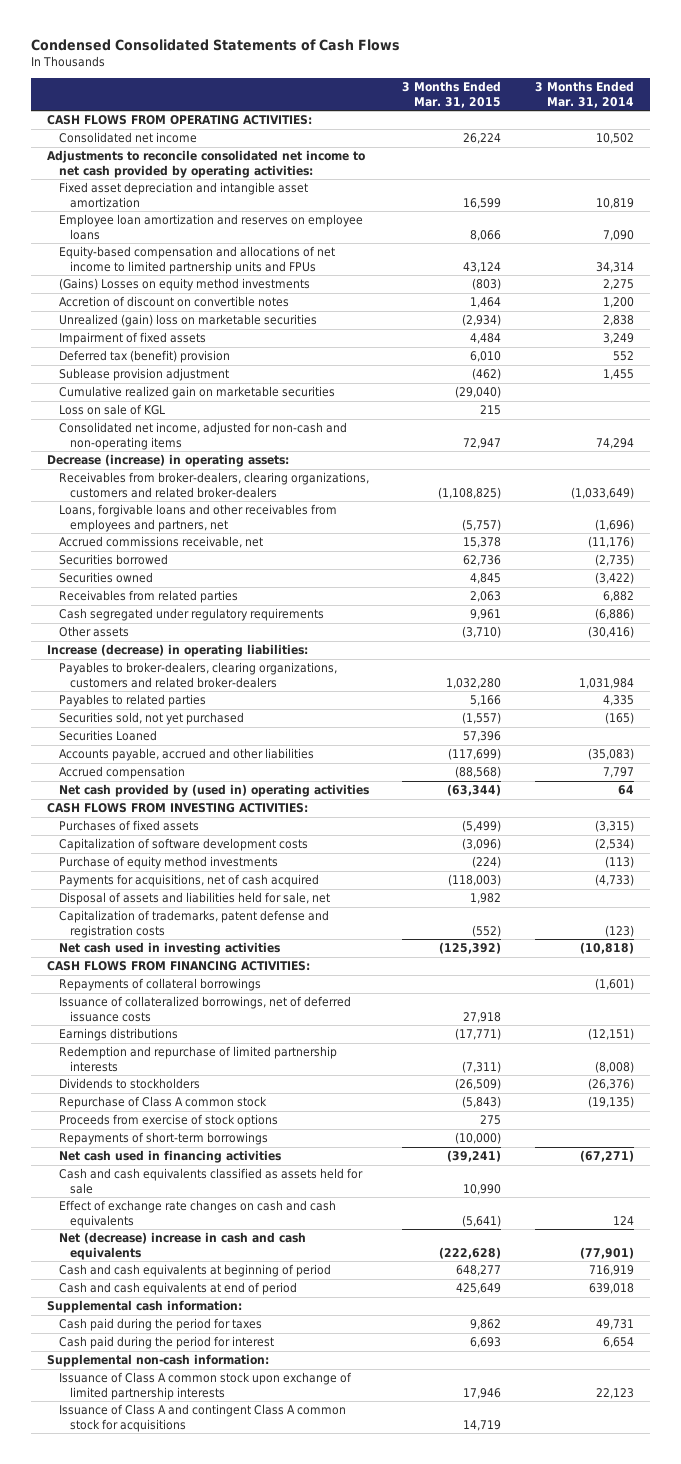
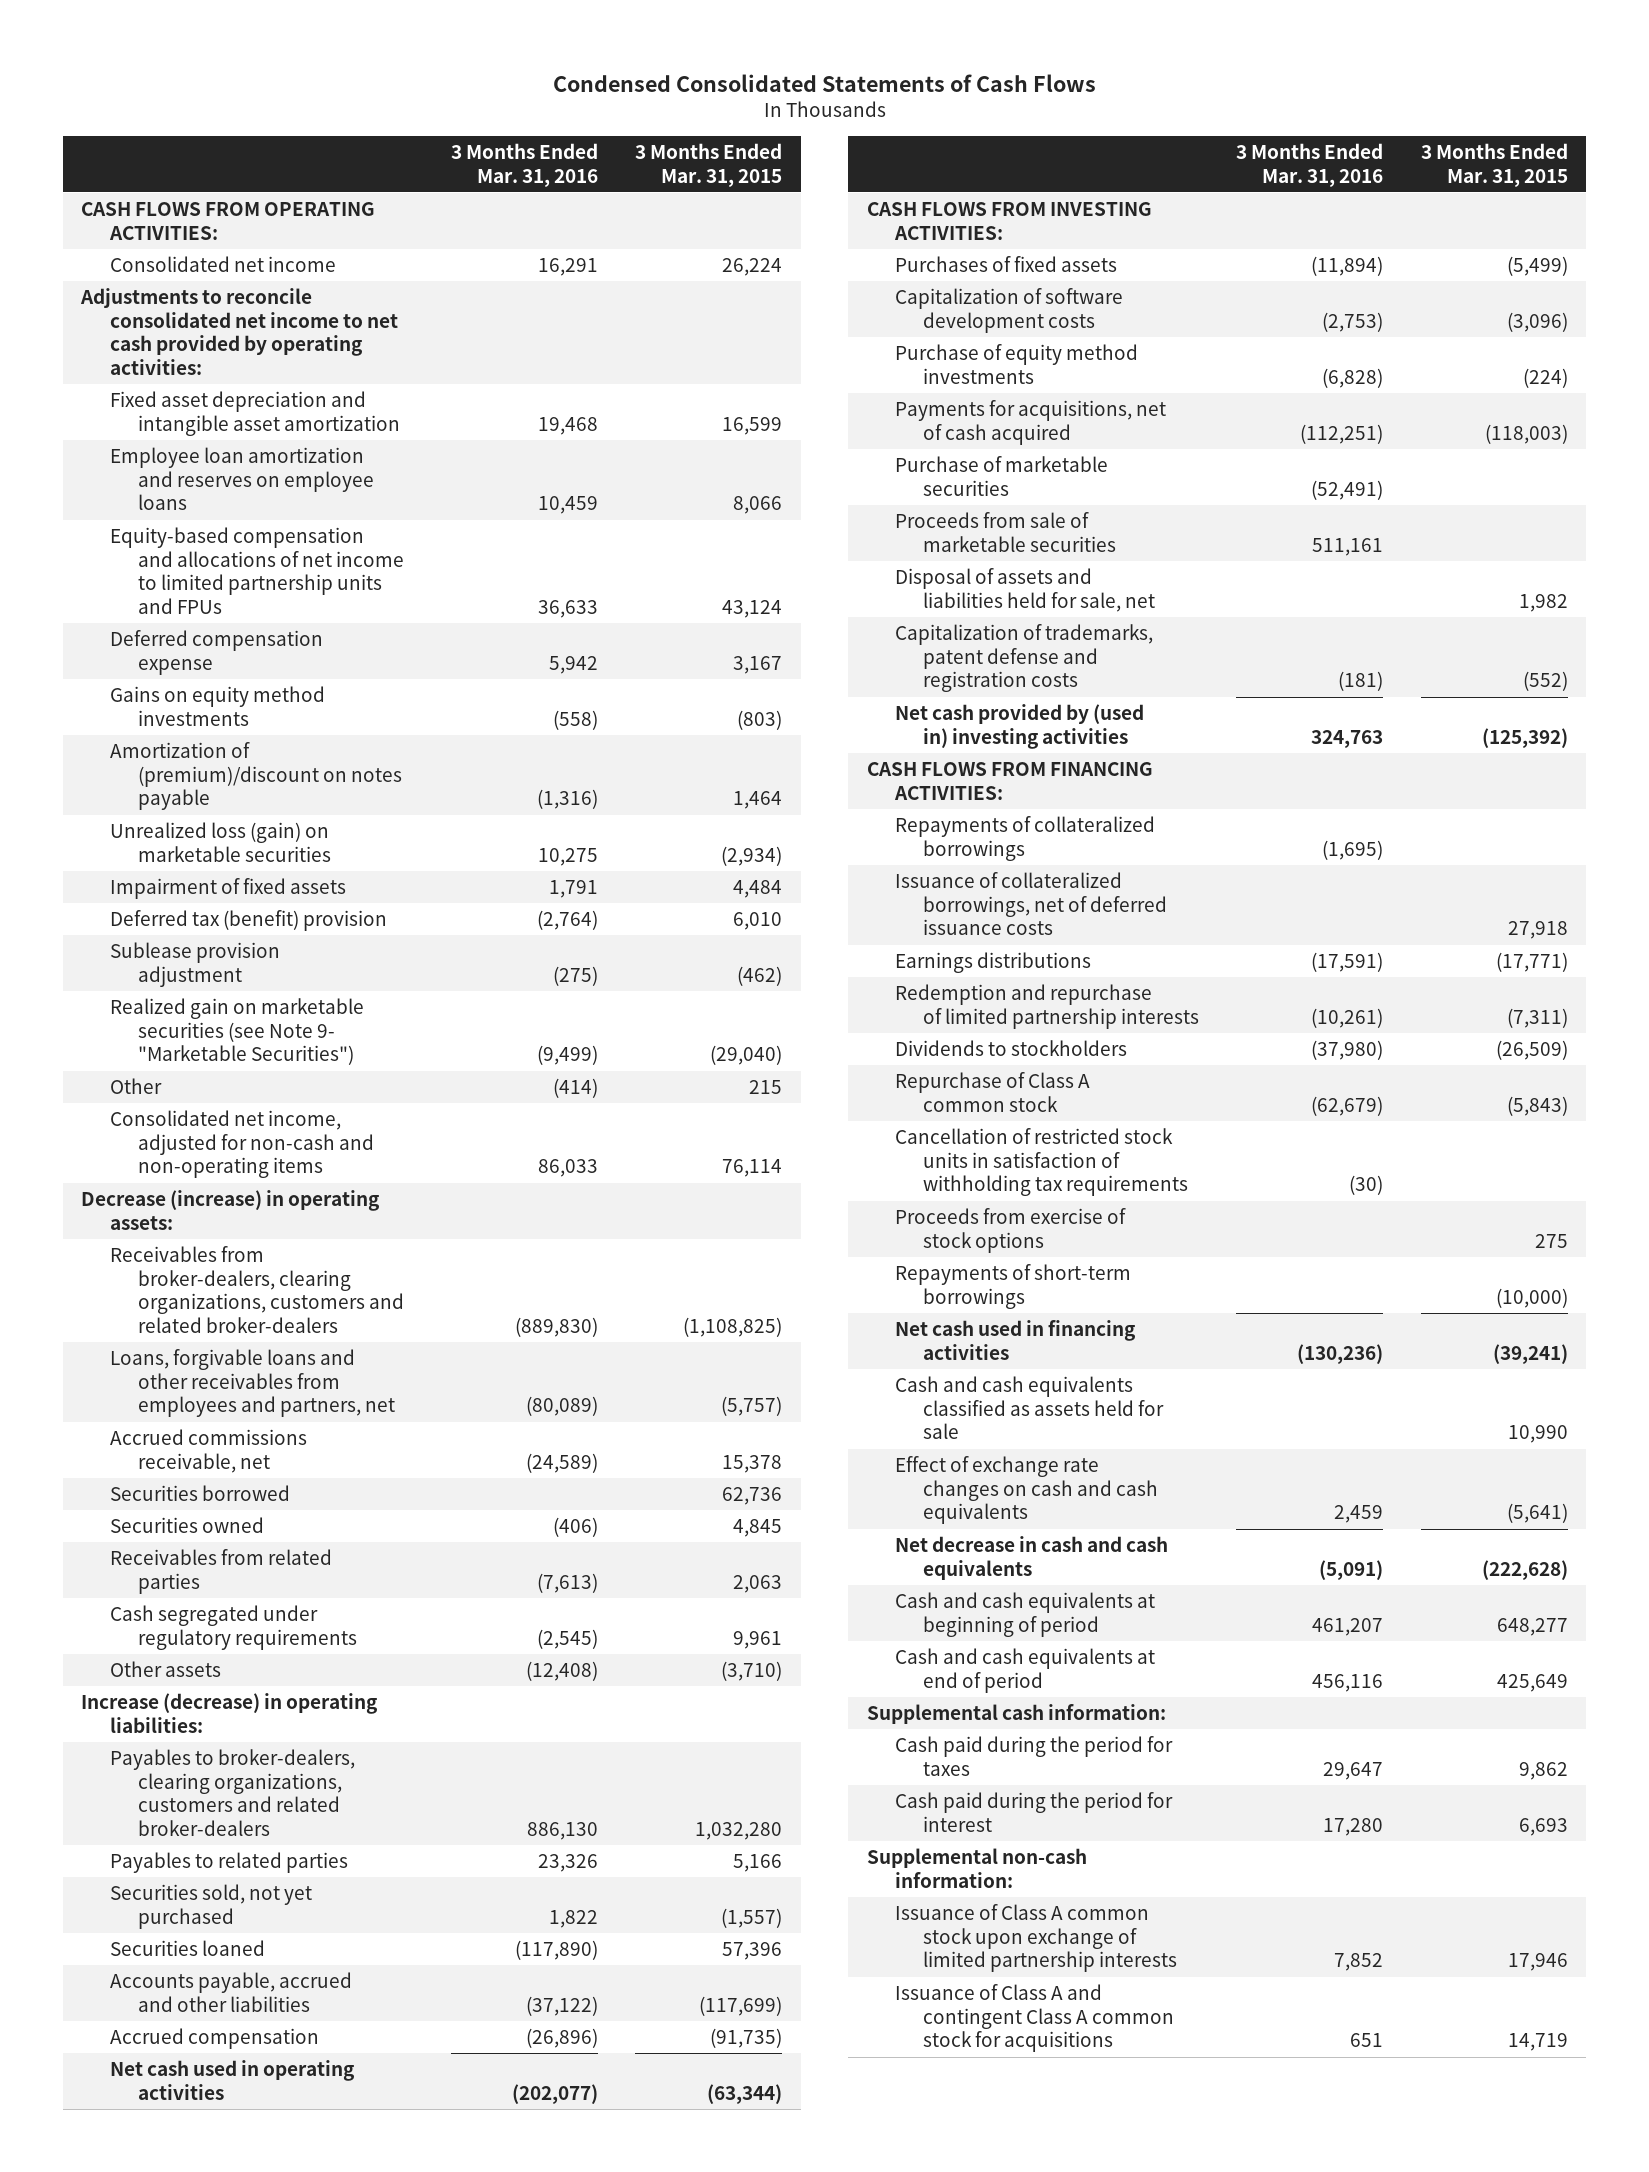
- | 3 Months Ended Mar. 31, 2015 | 3 Months Ended Mar. 31, 2014
+ | 3 Months Ended Mar. 31, 2016 | 3 Months Ended Mar. 31, 2015
- (Gains) Losses on equity method investments | (803) | 2,275
- Accretion of discount on convertible notes | 1,464 | 1,200
- Unrealized (gain) loss on marketable securities | (2,934) | 2,838
+ Deferred compensation expense | 5,942 | 3,167
+ Gains on equity method investments | (558) | (803)
+ Amortization of (premium)/discount on notes payable | (1,316) | 1,464
+ Unrealized loss (gain) on marketable securities | 10,275 | (2,934)
- Cumulative realized gain on marketable securities | (29,040) |
- Loss on sale of KGL | 215 |
- Consolidated net income, adjusted for non-cash and non-operating items | 72,947 | 74,294
+ Realized gain on marketable securities (see Note 9- "Marketable Securities") | (9,499) | (29,040)
+ Other | (414) | 215
+ Consolidated net income, adjusted for non-cash and non-operating items | 86,033 | 76,114
- Securities Loaned | 57,396 |
+ Securities loaned | (117,890) | 57,396
- Accrued compensation | (88,568) | 7,797
- Net cash provided by (used in) operating activities | (63,344) | 64
+ Accrued compensation | (26,896) | (91,735)
+ Net cash used in operating activities | (202,077) | (63,344)
+ Purchase of marketable securities | (52,491) |
+ Proceeds from sale of marketable securities | 511,161 |
- Net cash used in investing activities | (125,392) | (10,818)
+ Net cash provided by (used in) investing activities | 324,763 | (125,392)
- Repayments of collateral borrowings | | (1,601)
+ Repayments of collateralized borrowings | (1,695) |
+ Cancellation of restricted stock units in satisfaction of withholding tax requirements | (30) |
- Net (decrease) increase in cash and cash equivalents | (222,628) | (77,901)
+ Net decrease in cash and cash equivalents | (5,091) | (222,628)

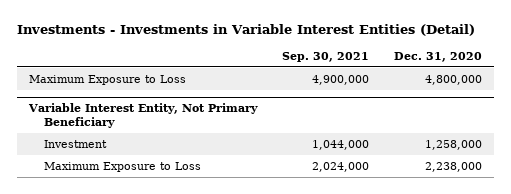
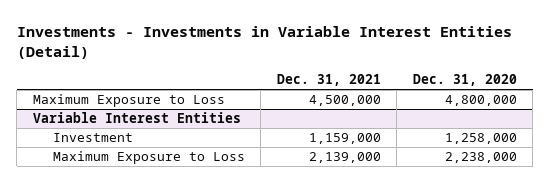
- | Sep. 30, 2021 | Dec. 31, 2020
+ | Dec. 31, 2021 | Dec. 31, 2020
- Variable Interest Entity, Not Primary Beneficiary
+ Variable Interest Entities

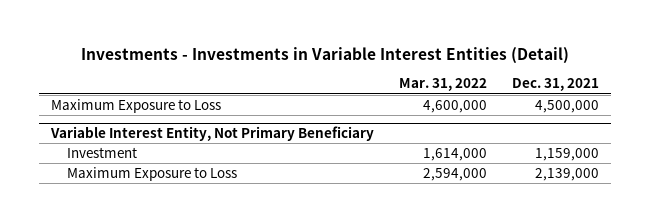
- | Dec. 31, 2021 | Dec. 31, 2020
+ | Mar. 31, 2022 | Dec. 31, 2021
- Variable Interest Entities
+ Variable Interest Entity, Not Primary Beneficiary

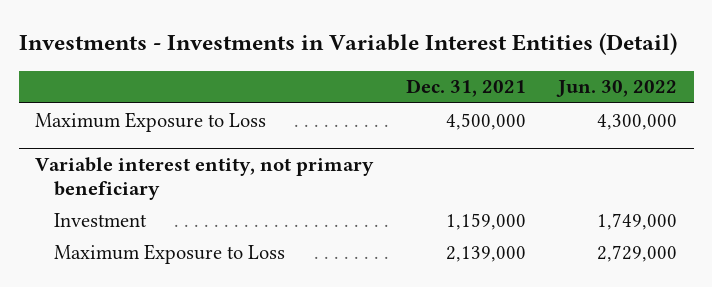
- | Mar. 31, 2022 | Dec. 31, 2021
+ | Dec. 31, 2021 | Jun. 30, 2022
- Variable Interest Entity, Not Primary Beneficiary
+ Variable interest entity, not primary beneficiary

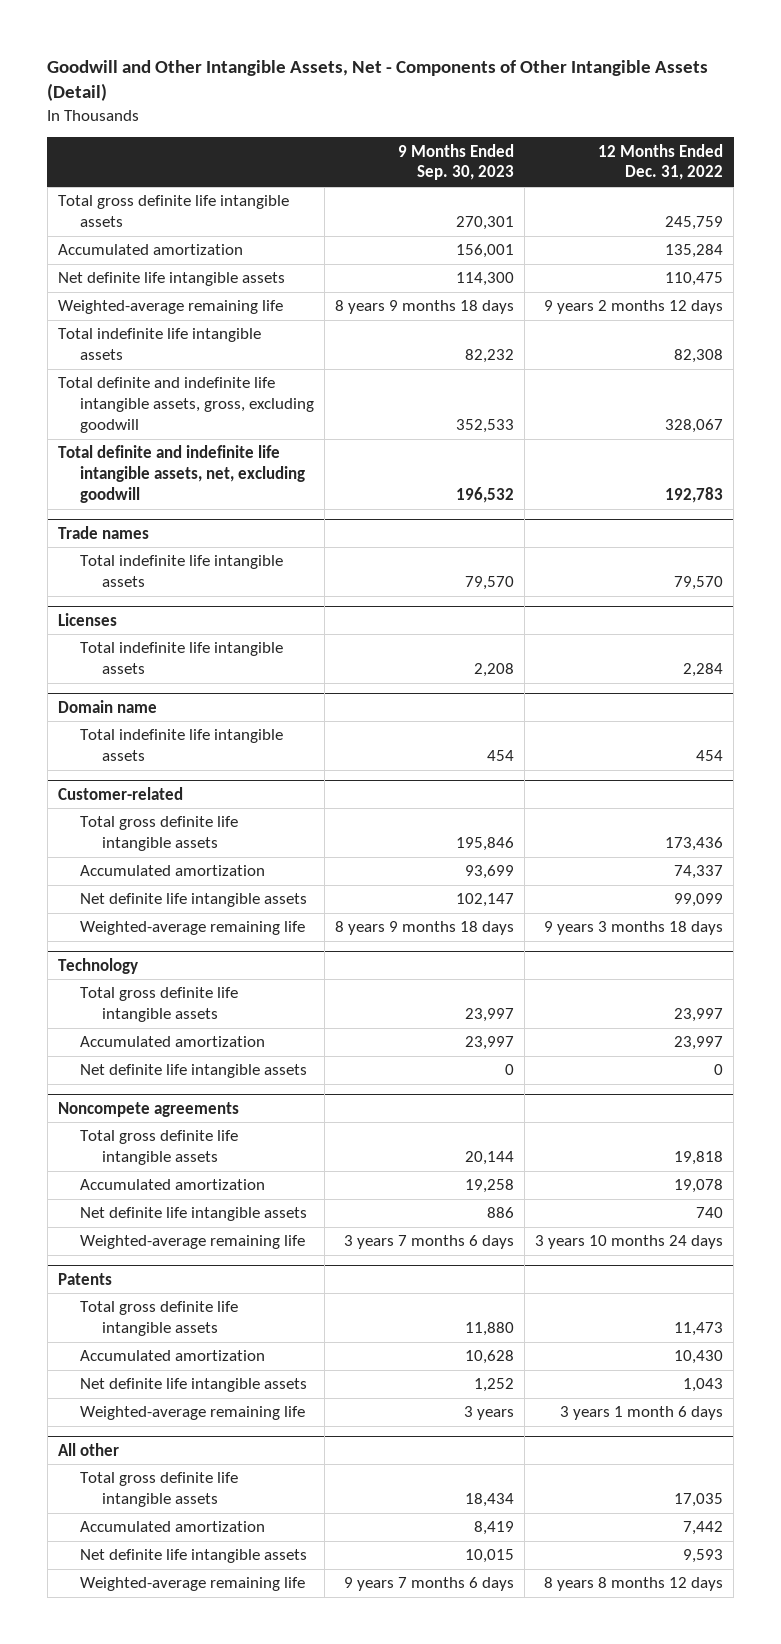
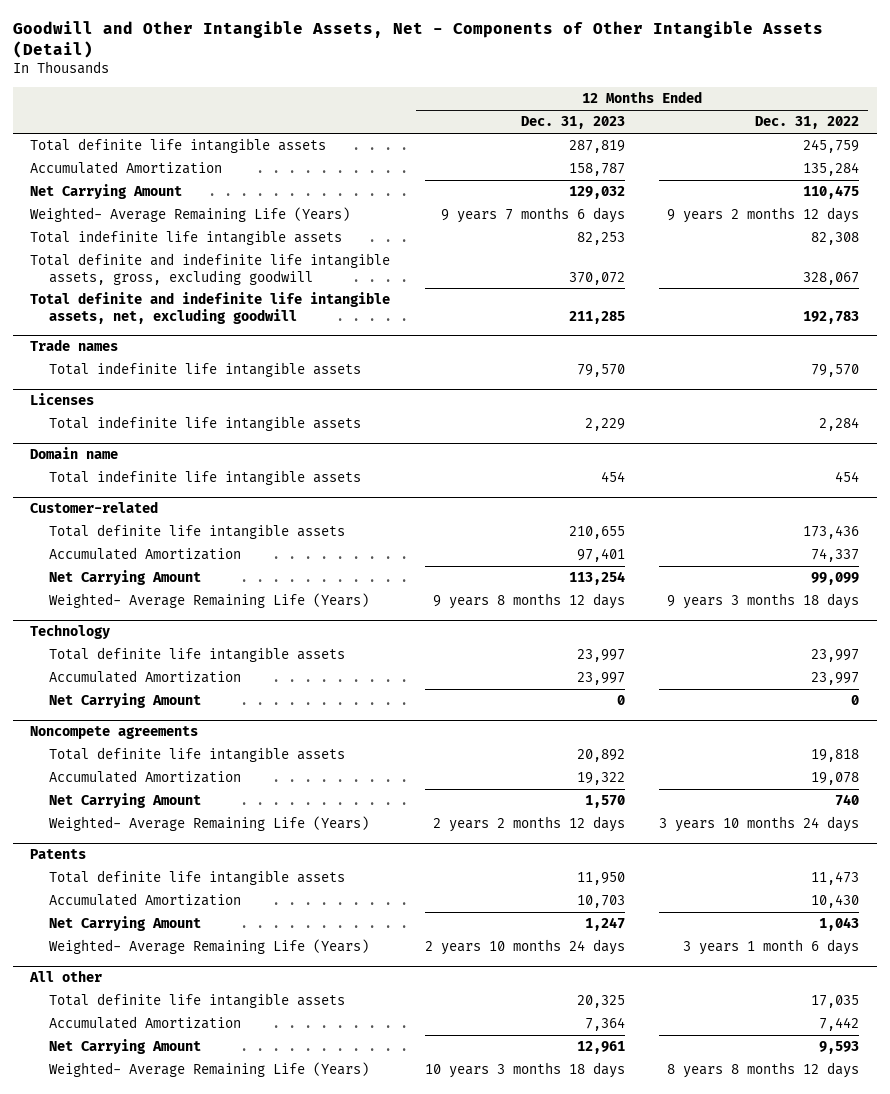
- | 9 Months Ended Sep. 30, 2023 | 12 Months Ended Dec. 31, 2022
+ | 12 Months Ended Dec. 31, 2023 | 12 Months Ended Dec. 31, 2022
- Total gross definite life intangible assets | 270,301 | 245,759
- Accumulated amortization | 156,001 | 135,284
- Net definite life intangible assets | 114,300 | 110,475
- Weighted-average remaining life | 8 years 9 months 18 days | 9 years 2 months 12 days
+ Total definite life intangible assets | 287,819 | 245,759
+ Accumulated Amortization | 158,787 | 135,284
+ Net Carrying Amount | 129,032 | 110,475
+ Weighted- Average Remaining Life (Years) | 9 years 7 months 6 days | 9 years 2 months 12 days
@ Customer-related
- Total gross definite life intangible assets | 195,846 | 173,436
- Accumulated amortization | 93,699 | 74,337
- Net definite life intangible assets | 102,147 | 99,099
- Weighted-average remaining life | 8 years 9 months 18 days | 9 years 3 months 18 days
+ Total definite life intangible assets | 210,655 | 173,436
+ Accumulated Amortization | 97,401 | 74,337
+ Net Carrying Amount | 113,254 | 99,099
+ Weighted- Average Remaining Life (Years) | 9 years 8 months 12 days | 9 years 3 months 18 days
@ Technology
- Total gross definite life intangible assets | 23,997 | 23,997
- Accumulated amortization | 23,997 | 23,997
- Net definite life intangible assets | 0 | 0
+ Total definite life intangible assets | 23,997 | 23,997
+ Accumulated Amortization | 23,997 | 23,997
+ Net Carrying Amount | 0 | 0
@ Noncompete agreements
- Total gross definite life intangible assets | 20,144 | 19,818
- Accumulated amortization | 19,258 | 19,078
- Net definite life intangible assets | 886 | 740
- Weighted-average remaining life | 3 years 7 months 6 days | 3 years 10 months 24 days
+ Total definite life intangible assets | 20,892 | 19,818
+ Accumulated Amortization | 19,322 | 19,078
+ Net Carrying Amount | 1,570 | 740
+ Weighted- Average Remaining Life (Years) | 2 years 2 months 12 days | 3 years 10 months 24 days
@ Patents
- Total gross definite life intangible assets | 11,880 | 11,473
- Accumulated amortization | 10,628 | 10,430
- Net definite life intangible assets | 1,252 | 1,043
- Weighted-average remaining life | 3 years | 3 years 1 month 6 days
+ Total definite life intangible assets | 11,950 | 11,473
+ Accumulated Amortization | 10,703 | 10,430
+ Net Carrying Amount | 1,247 | 1,043
+ Weighted- Average Remaining Life (Years) | 2 years 10 months 24 days | 3 years 1 month 6 days
@ All other
- Total gross definite life intangible assets | 18,434 | 17,035
- Accumulated amortization | 8,419 | 7,442
- Net definite life intangible assets | 10,015 | 9,593
- Weighted-average remaining life | 9 years 7 months 6 days | 8 years 8 months 12 days
+ Total definite life intangible assets | 20,325 | 17,035
+ Accumulated Amortization | 7,364 | 7,442
+ Net Carrying Amount | 12,961 | 9,593
+ Weighted- Average Remaining Life (Years) | 10 years 3 months 18 days | 8 years 8 months 12 days

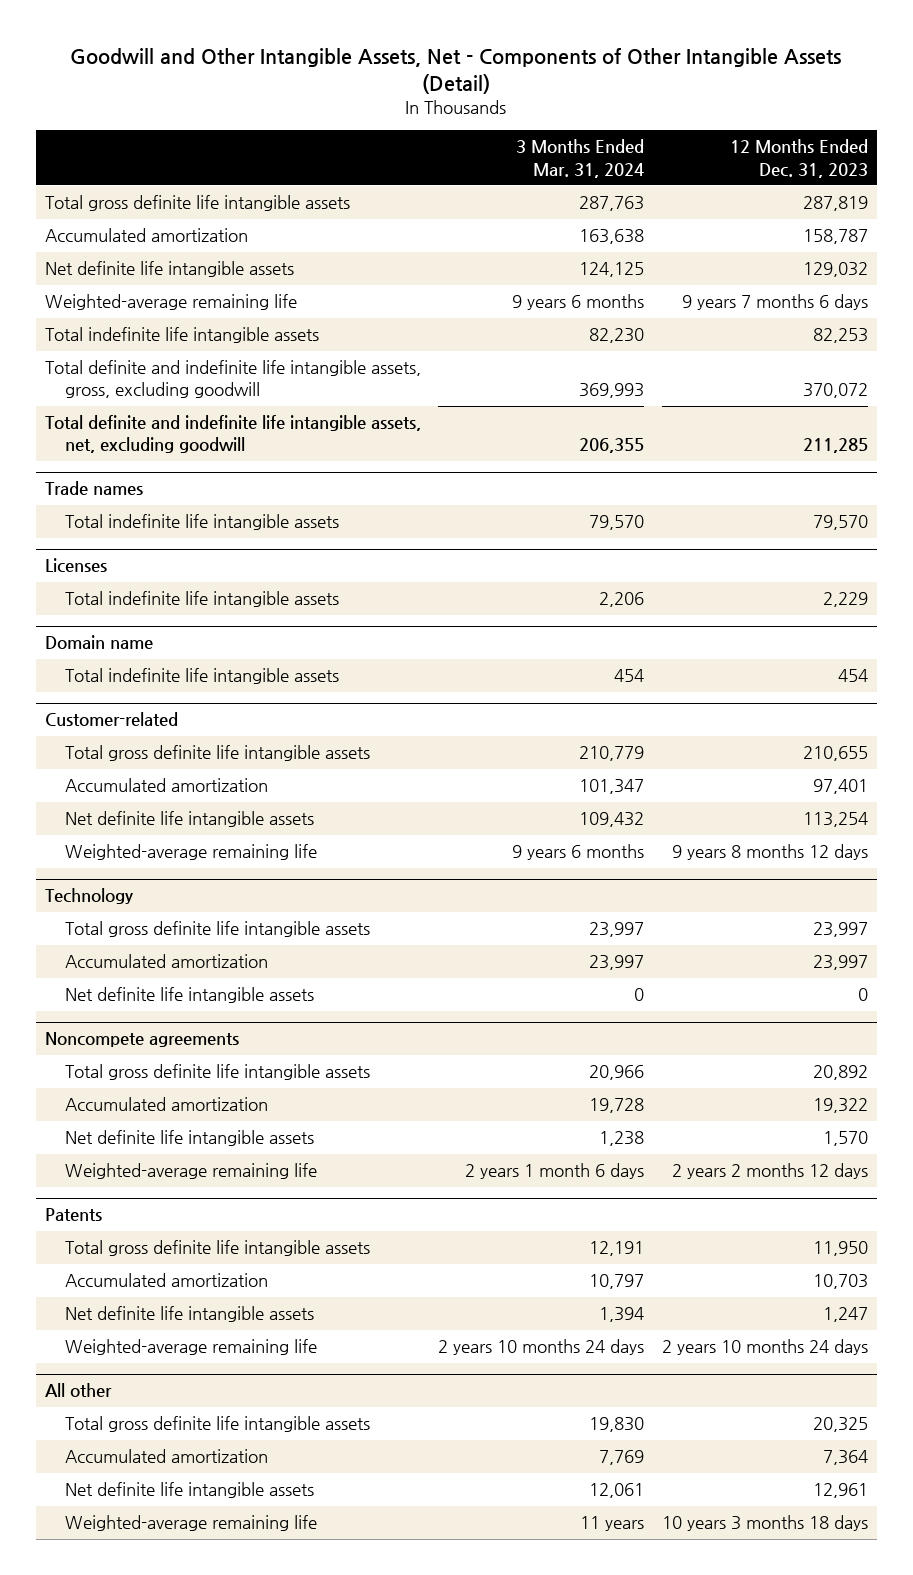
- | 12 Months Ended Dec. 31, 2023 | 12 Months Ended Dec. 31, 2022
+ | 3 Months Ended Mar. 31, 2024 | 12 Months Ended Dec. 31, 2023
- Total definite life intangible assets | 287,819 | 245,759
- Accumulated Amortization | 158,787 | 135,284
- Net Carrying Amount | 129,032 | 110,475
- Weighted- Average Remaining Life (Years) | 9 years 7 months 6 days | 9 years 2 months 12 days
+ Total gross definite life intangible assets | 287,763 | 287,819
+ Accumulated amortization | 163,638 | 158,787
+ Net definite life intangible assets | 124,125 | 129,032
+ Weighted-average remaining life | 9 years 6 months | 9 years 7 months 6 days
@ Customer-related
- Total definite life intangible assets | 210,655 | 173,436
- Accumulated Amortization | 97,401 | 74,337
- Net Carrying Amount | 113,254 | 99,099
- Weighted- Average Remaining Life (Years) | 9 years 8 months 12 days | 9 years 3 months 18 days
+ Total gross definite life intangible assets | 210,779 | 210,655
+ Accumulated amortization | 101,347 | 97,401
+ Net definite life intangible assets | 109,432 | 113,254
+ Weighted-average remaining life | 9 years 6 months | 9 years 8 months 12 days
@ Technology
- Total definite life intangible assets | 23,997 | 23,997
- Accumulated Amortization | 23,997 | 23,997
- Net Carrying Amount | 0 | 0
+ Total gross definite life intangible assets | 23,997 | 23,997
+ Accumulated amortization | 23,997 | 23,997
+ Net definite life intangible assets | 0 | 0
@ Noncompete agreements
- Total definite life intangible assets | 20,892 | 19,818
- Accumulated Amortization | 19,322 | 19,078
- Net Carrying Amount | 1,570 | 740
- Weighted- Average Remaining Life (Years) | 2 years 2 months 12 days | 3 years 10 months 24 days
+ Total gross definite life intangible assets | 20,966 | 20,892
+ Accumulated amortization | 19,728 | 19,322
+ Net definite life intangible assets | 1,238 | 1,570
+ Weighted-average remaining life | 2 years 1 month 6 days | 2 years 2 months 12 days
@ Patents
- Total definite life intangible assets | 11,950 | 11,473
- Accumulated Amortization | 10,703 | 10,430
- Net Carrying Amount | 1,247 | 1,043
- Weighted- Average Remaining Life (Years) | 2 years 10 months 24 days | 3 years 1 month 6 days
+ Total gross definite life intangible assets | 12,191 | 11,950
+ Accumulated amortization | 10,797 | 10,703
+ Net definite life intangible assets | 1,394 | 1,247
+ Weighted-average remaining life | 2 years 10 months 24 days | 2 years 10 months 24 days
@ All other
- Total definite life intangible assets | 20,325 | 17,035
- Accumulated Amortization | 7,364 | 7,442
- Net Carrying Amount | 12,961 | 9,593
- Weighted- Average Remaining Life (Years) | 10 years 3 months 18 days | 8 years 8 months 12 days
+ Total gross definite life intangible assets | 19,830 | 20,325
+ Accumulated amortization | 7,769 | 7,364
+ Net definite life intangible assets | 12,061 | 12,961
+ Weighted-average remaining life | 11 years | 10 years 3 months 18 days

